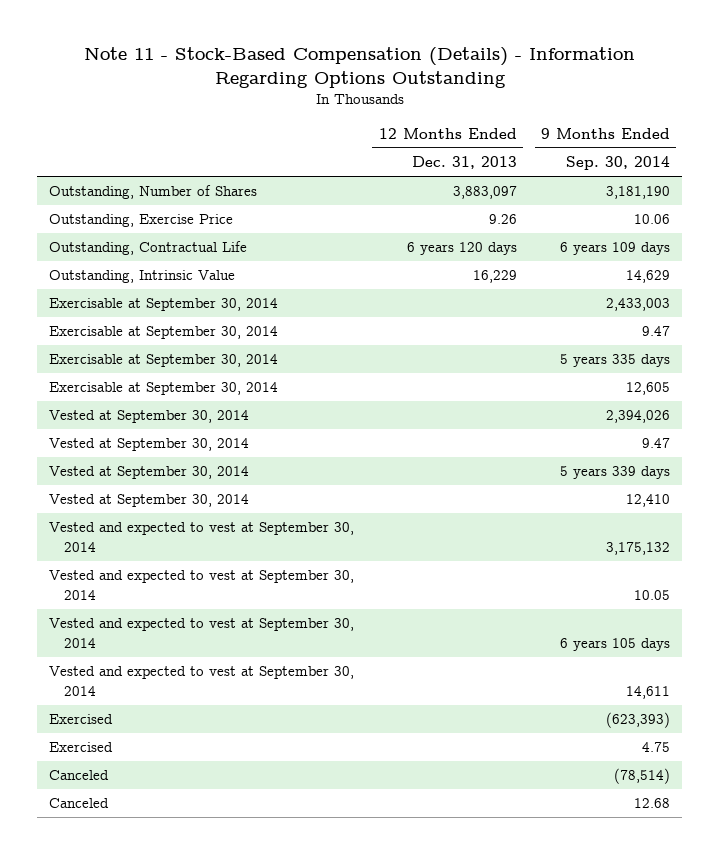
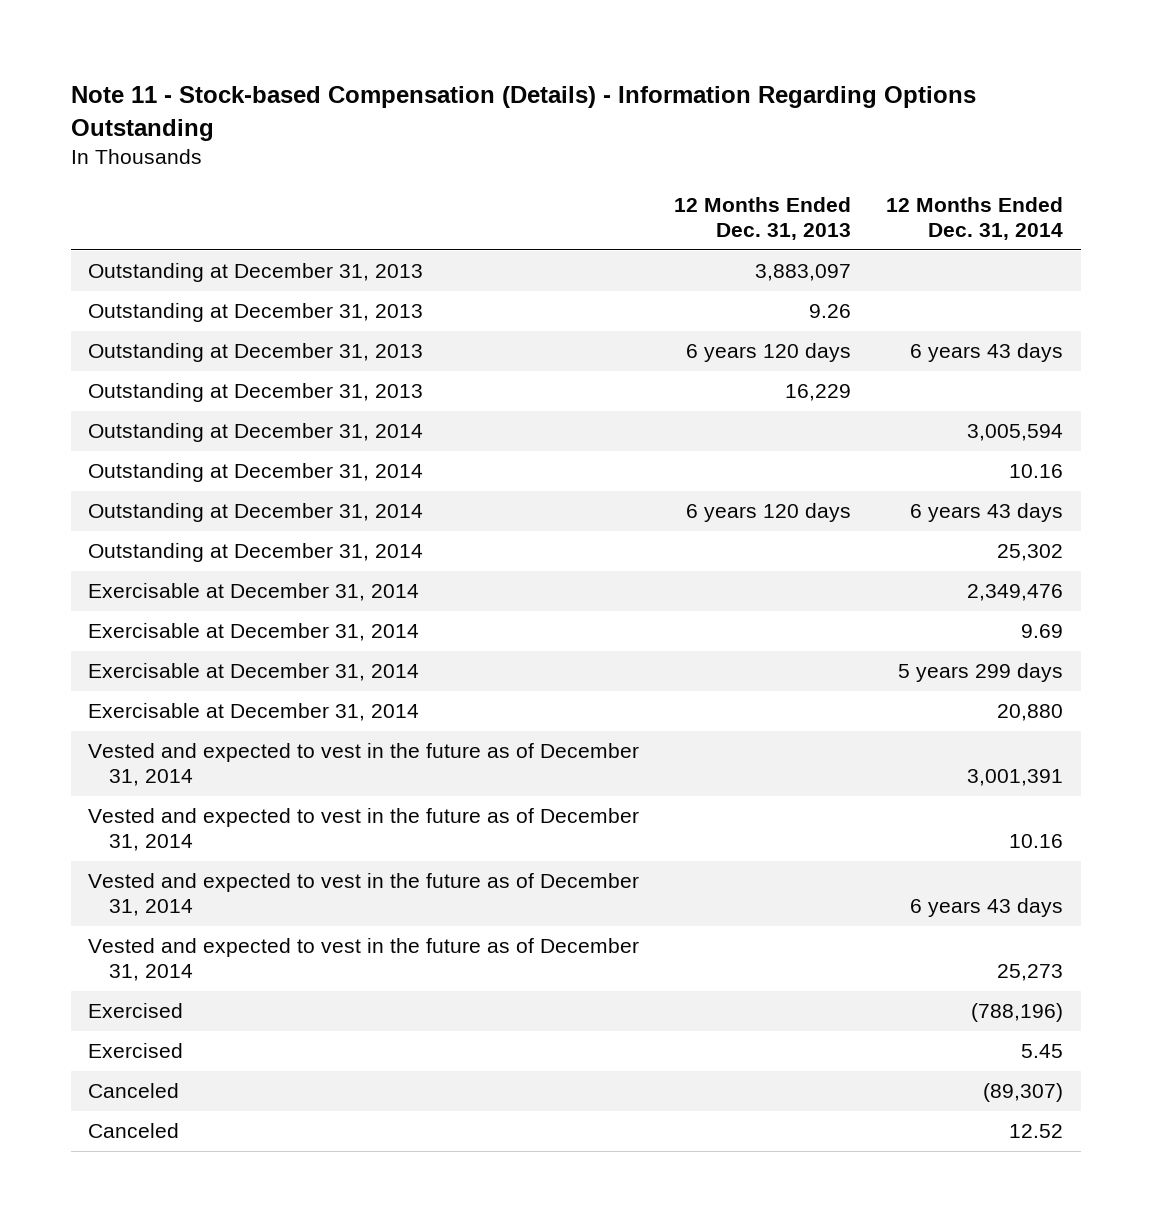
- Note 11 - Stock-Based Compensation (Details) - Information Regarding Options Outstanding
+ Note 11 - Stock-based Compensation (Details) - Information Regarding Options Outstanding
- | 12 Months Ended Dec. 31, 2013 | 9 Months Ended Sep. 30, 2014
+ | 12 Months Ended Dec. 31, 2013 | 12 Months Ended Dec. 31, 2014
- Outstanding, Number of Shares | 3,883,097 | 3,181,190
- Outstanding, Exercise Price | 9.26 | 10.06
- Outstanding, Contractual Life | 6 years 120 days | 6 years 109 days
- Outstanding, Intrinsic Value | 16,229 | 14,629
- Exercisable at September 30, 2014 | | 2,433,003
- Exercisable at September 30, 2014 | | 9.47
- Exercisable at September 30, 2014 | | 5 years 335 days
- Exercisable at September 30, 2014 | | 12,605
- Vested at September 30, 2014 | | 2,394,026
- Vested at September 30, 2014 | | 9.47
- Vested at September 30, 2014 | | 5 years 339 days
- Vested at September 30, 2014 | | 12,410
- Vested and expected to vest at September 30, 2014 | | 3,175,132
- Vested and expected to vest at September 30, 2014 | | 10.05
- Vested and expected to vest at September 30, 2014 | | 6 years 105 days
- Vested and expected to vest at September 30, 2014 | | 14,611
+ Outstanding at December 31, 2013 | 3,883,097 |
+ Outstanding at December 31, 2013 | 9.26 |
+ Outstanding at December 31, 2013 | 6 years 120 days | 6 years 43 days
+ Outstanding at December 31, 2013 | 16,229 |
+ Outstanding at December 31, 2014 | | 3,005,594
+ Outstanding at December 31, 2014 | | 10.16
+ Outstanding at December 31, 2014 | 6 years 120 days | 6 years 43 days
+ Outstanding at December 31, 2014 | | 25,302
+ Exercisable at December 31, 2014 | | 2,349,476
+ Exercisable at December 31, 2014 | | 9.69
+ Exercisable at December 31, 2014 | | 5 years 299 days
+ Exercisable at December 31, 2014 | | 20,880
+ Vested and expected to vest in the future as of December 31, 2014 | | 3,001,391
+ Vested and expected to vest in the future as of December 31, 2014 | | 10.16
+ Vested and expected to vest in the future as of December 31, 2014 | | 6 years 43 days
+ Vested and expected to vest in the future as of December 31, 2014 | | 25,273

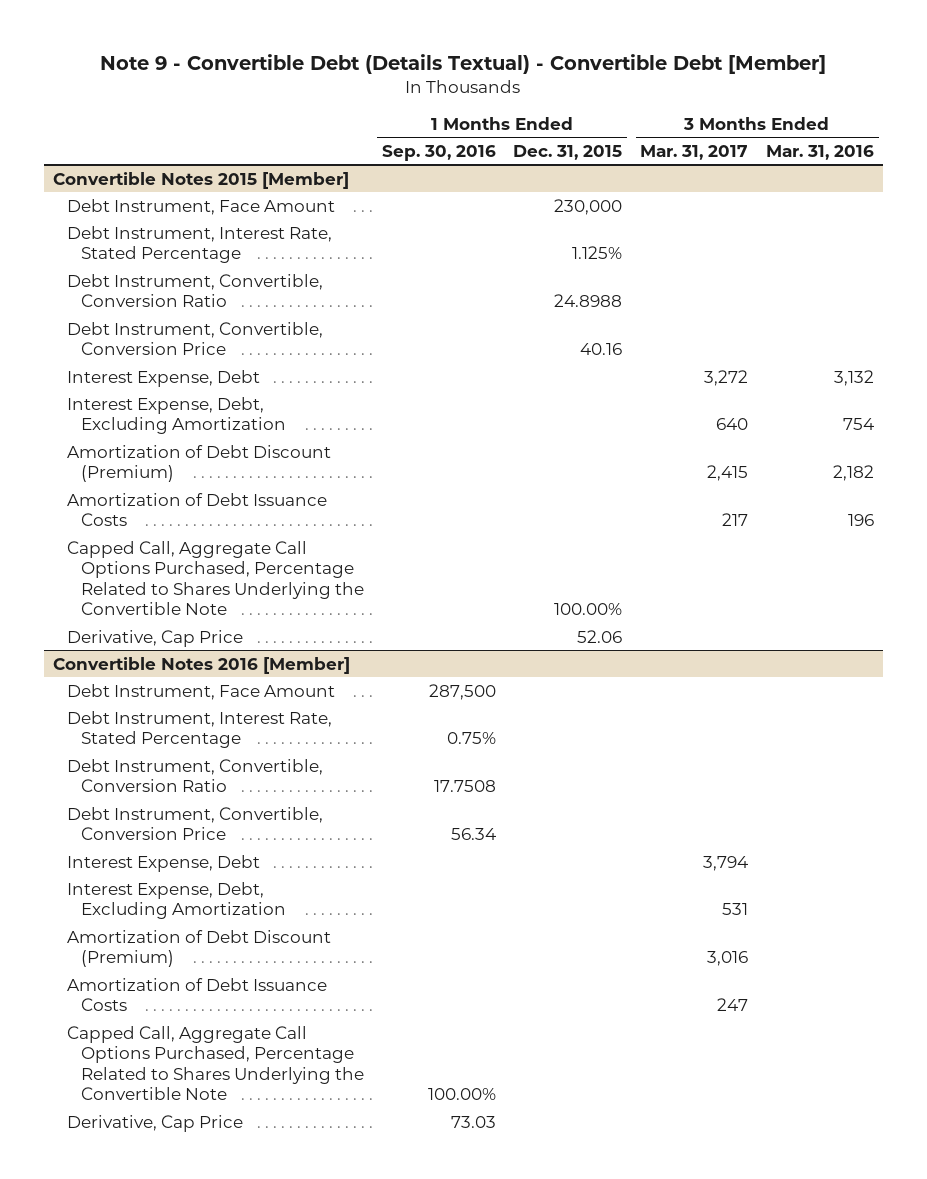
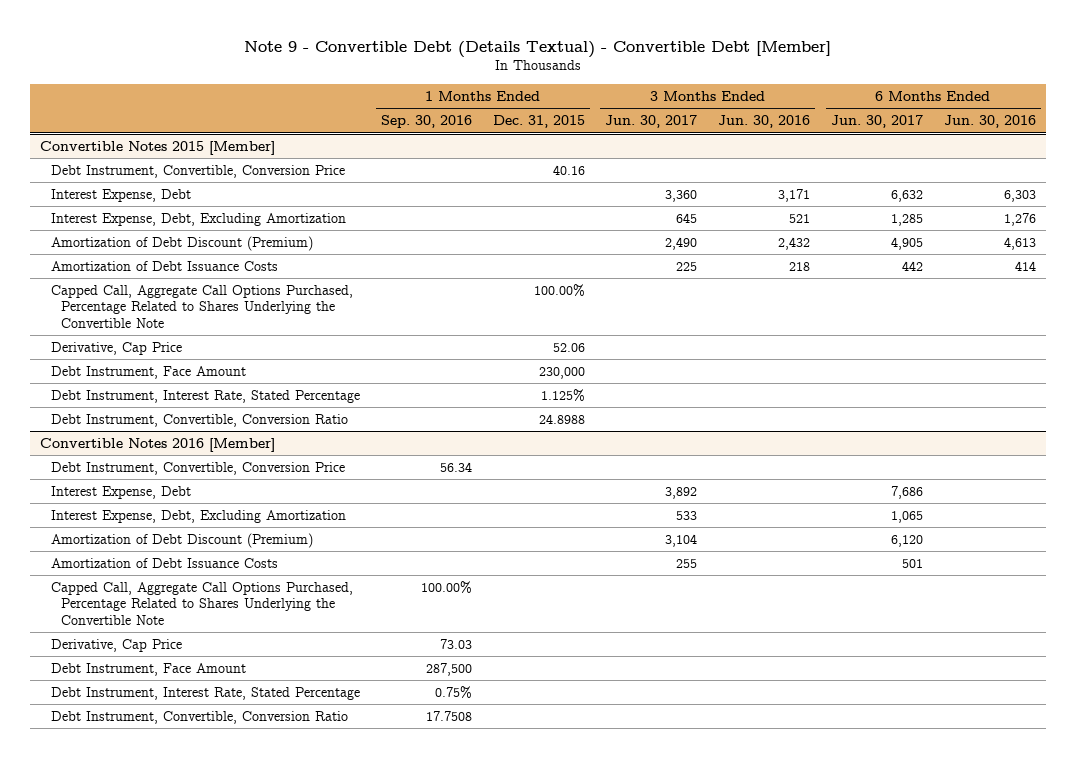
- | 1 Months Ended Sep. 30, 2016 | 1 Months Ended Dec. 31, 2015 | 3 Months Ended Mar. 31, 2017 | 3 Months Ended Mar. 31, 2016
+ | 1 Months Ended Sep. 30, 2016 | 1 Months Ended Dec. 31, 2015 | 3 Months Ended Jun. 30, 2017 | 3 Months Ended Jun. 30, 2016 | 6 Months Ended Jun. 30, 2017 | 6 Months Ended Jun. 30, 2016
@ Convertible Notes 2015 [Member]
moved down: Debt Instrument, Face Amount | | 230,000 | | | |
moved down: Debt Instrument, Interest Rate, Stated Percentage | | 1.125% | | | |
moved down: Debt Instrument, Convertible, Conversion Ratio | | 24.8988 | | | |
@ Convertible Notes 2016 [Member]
moved down: Debt Instrument, Face Amount | 287,500 | | | | |
moved down: Debt Instrument, Interest Rate, Stated Percentage | 0.75% | | | | |
moved down: Debt Instrument, Convertible, Conversion Ratio | 17.7508 | | | | |

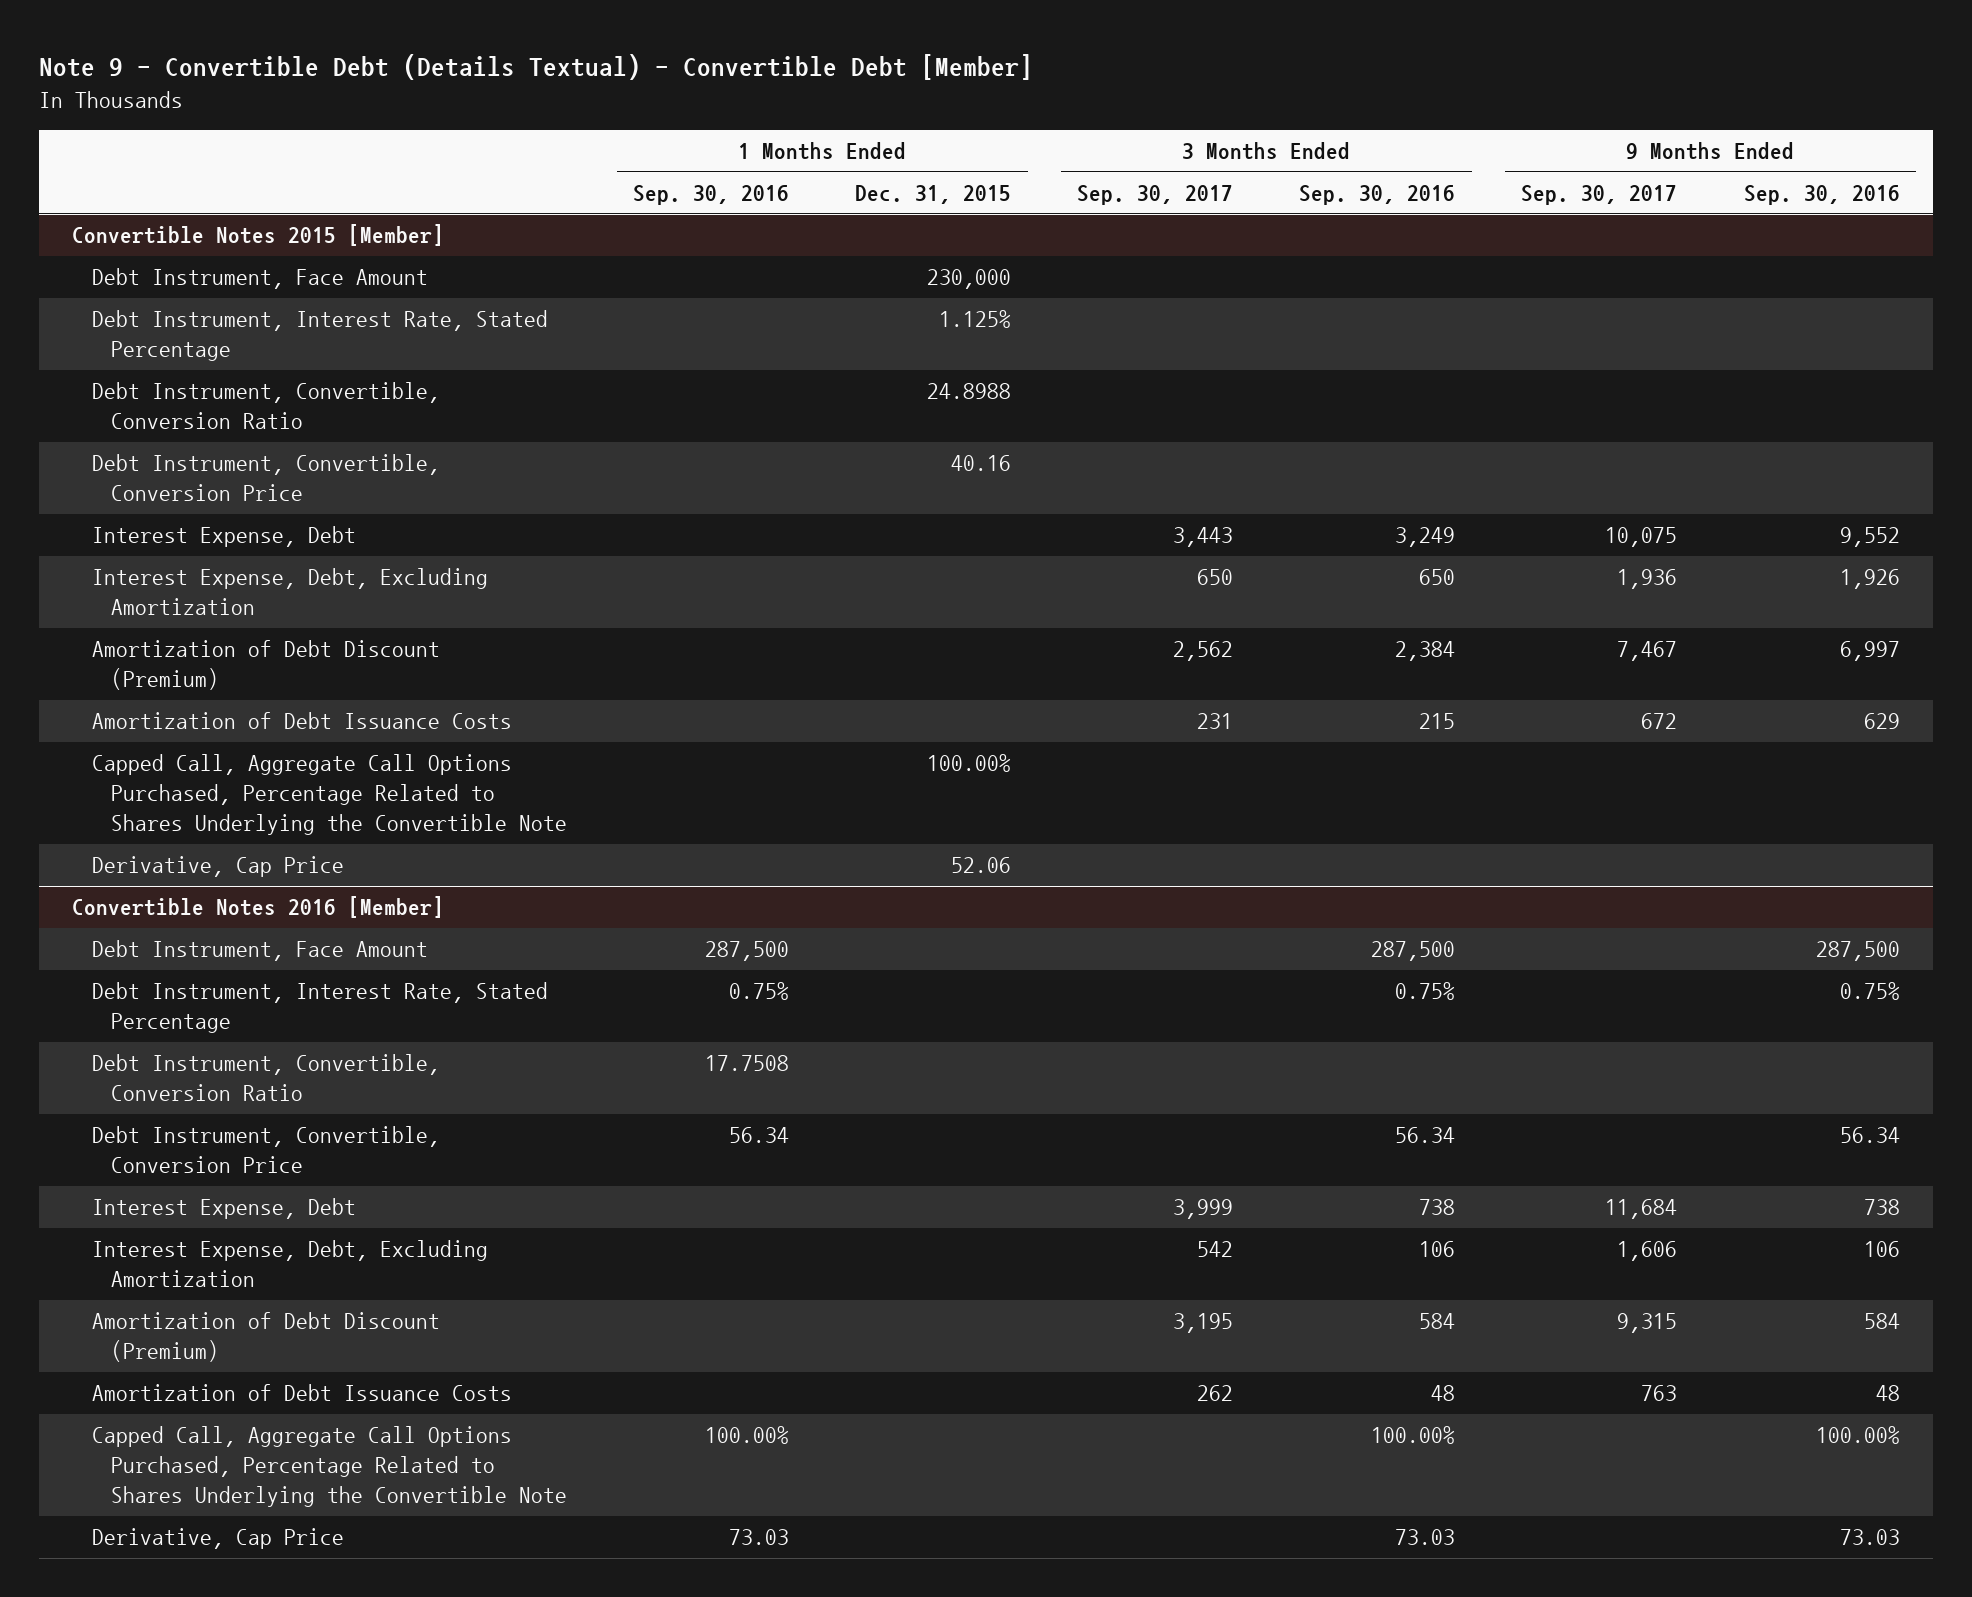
- | 1 Months Ended Sep. 30, 2016 | 1 Months Ended Dec. 31, 2015 | 3 Months Ended Jun. 30, 2017 | 3 Months Ended Jun. 30, 2016 | 6 Months Ended Jun. 30, 2017 | 6 Months Ended Jun. 30, 2016
+ | 1 Months Ended Sep. 30, 2016 | 1 Months Ended Dec. 31, 2015 | 3 Months Ended Sep. 30, 2017 | 3 Months Ended Sep. 30, 2016 | 9 Months Ended Sep. 30, 2017 | 9 Months Ended Sep. 30, 2016
@ Convertible Notes 2015 [Member]
moved up: Debt Instrument, Face Amount | | 230,000 | | | |
moved up: Debt Instrument, Interest Rate, Stated Percentage | | 1.125% | | | |
moved up: Debt Instrument, Convertible, Conversion Ratio | | 24.8988 | | | |
@ Convertible Notes 2016 [Member]
moved up: Debt Instrument, Face Amount | 287,500 | | | 287,500 | | 287,500
moved up: Debt Instrument, Interest Rate, Stated Percentage | 0.75% | | | 0.75% | | 0.75%
moved up: Debt Instrument, Convertible, Conversion Ratio | 17.7508 | | | | |

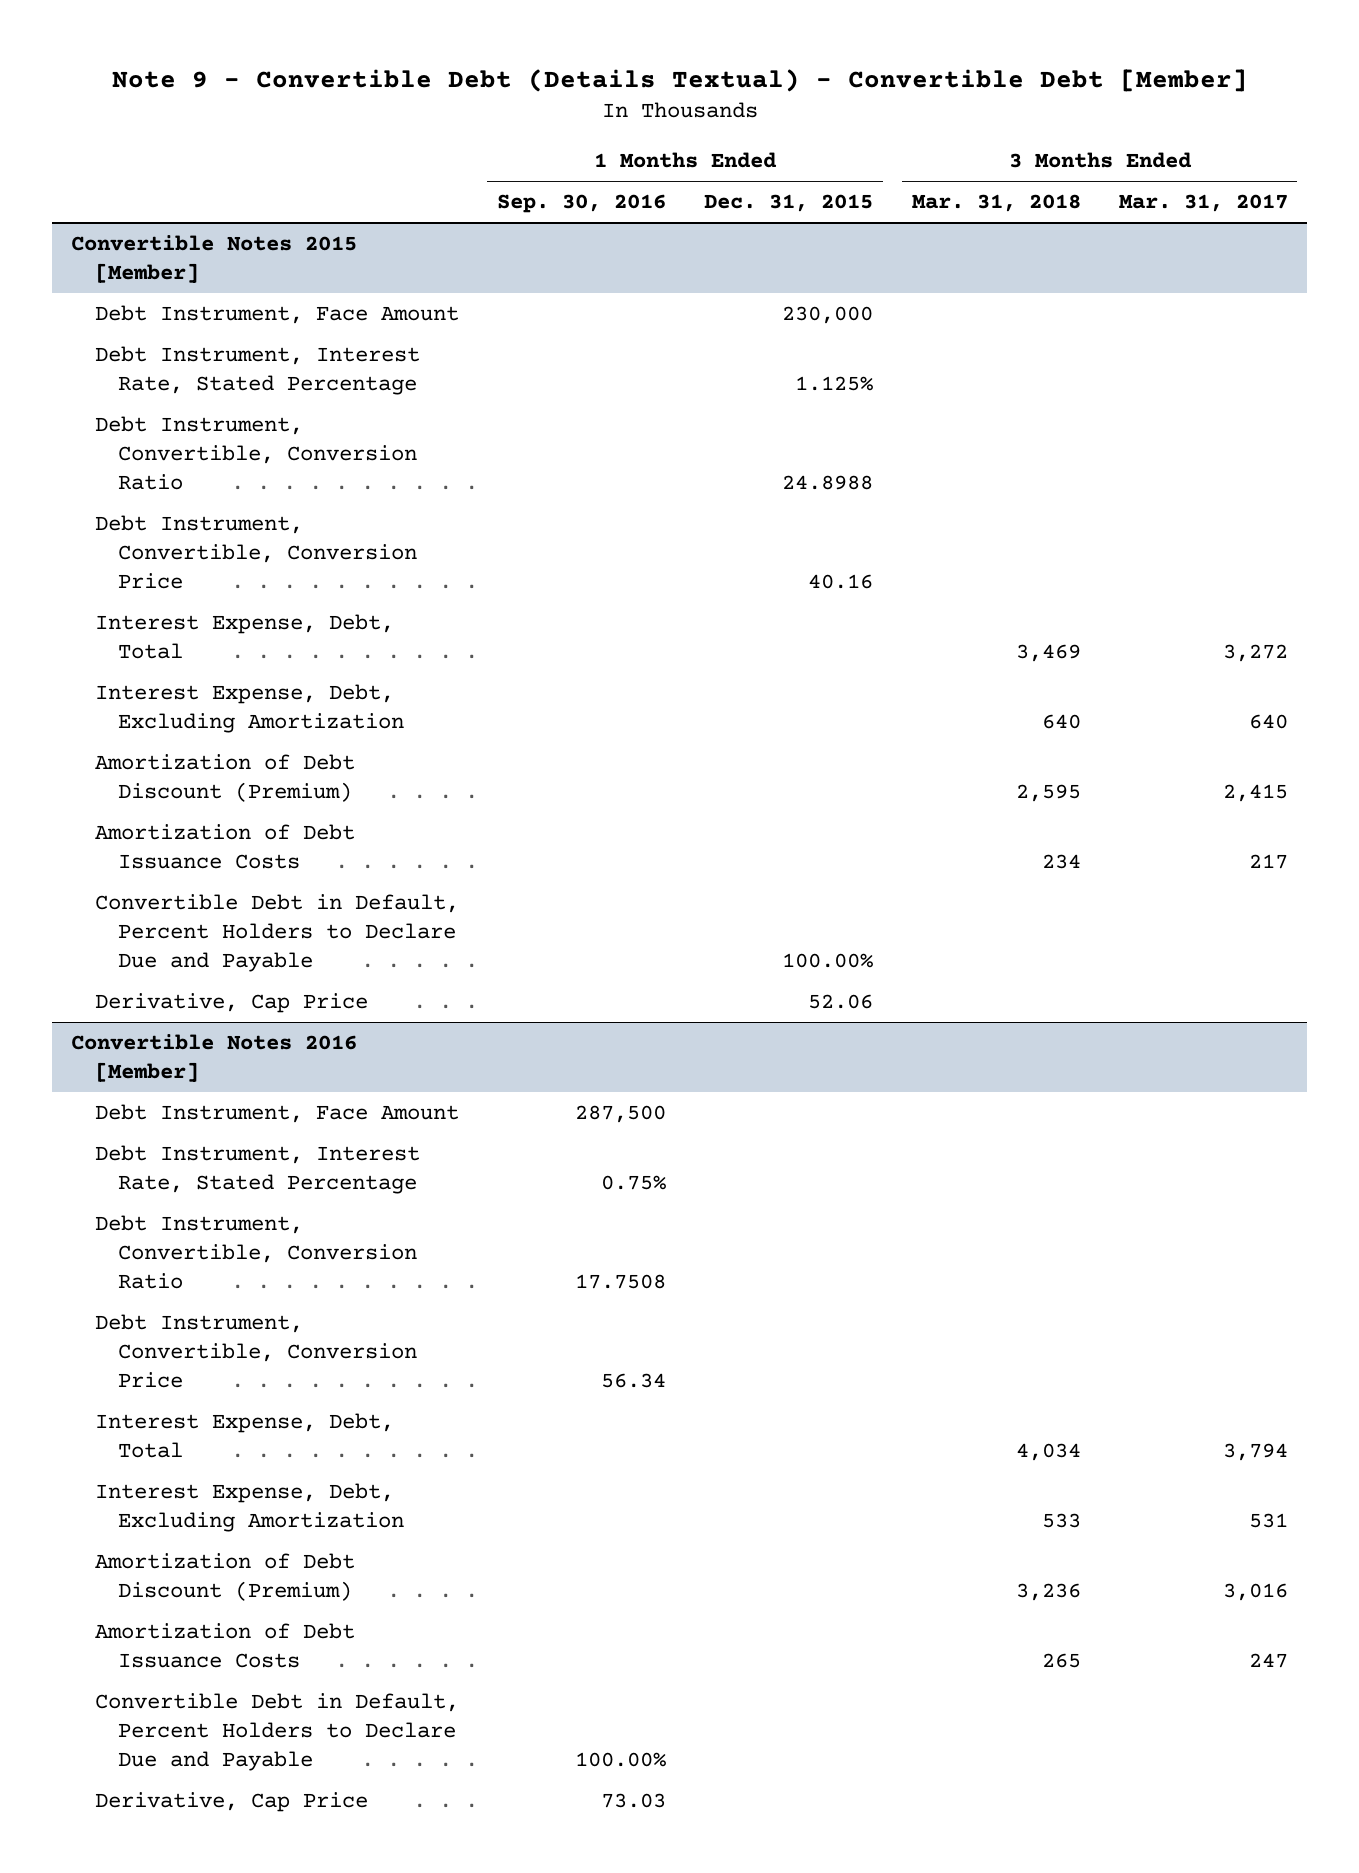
- | 1 Months Ended Sep. 30, 2016 | 1 Months Ended Dec. 31, 2015 | 3 Months Ended Sep. 30, 2017 | 3 Months Ended Sep. 30, 2016 | 9 Months Ended Sep. 30, 2017 | 9 Months Ended Sep. 30, 2016
+ | 1 Months Ended Sep. 30, 2016 | 1 Months Ended Dec. 31, 2015 | 3 Months Ended Mar. 31, 2018 | 3 Months Ended Mar. 31, 2017
@ Convertible Notes 2015 [Member]
- Interest Expense, Debt | | | 3,443 | 3,249 | 10,075 | 9,552
+ Interest Expense, Debt, Total | | | 3,469 | 3,272
- Capped Call, Aggregate Call Options Purchased, Percentage Related to Shares Underlying the Convertible Note | | 100.00% | | | |
+ Convertible Debt in Default, Percent Holders to Declare Due and Payable | | 100.00% | |
@ Convertible Notes 2016 [Member]
- Interest Expense, Debt | | | 3,999 | 738 | 11,684 | 738
+ Interest Expense, Debt, Total | | | 4,034 | 3,794
- Capped Call, Aggregate Call Options Purchased, Percentage Related to Shares Underlying the Convertible Note | 100.00% | | | 100.00% | | 100.00%
+ Convertible Debt in Default, Percent Holders to Declare Due and Payable | 100.00% | | |

